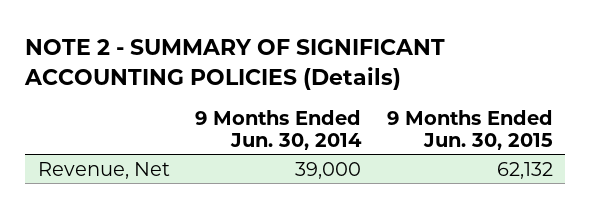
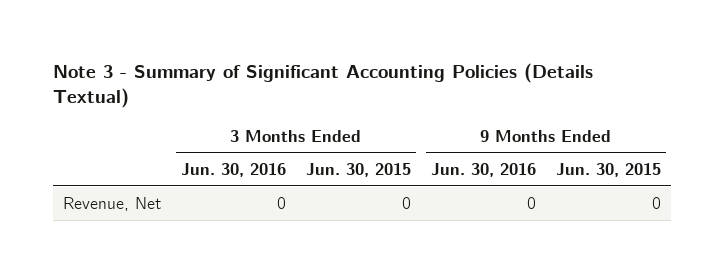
- NOTE 2 - SUMMARY OF SIGNIFICANT ACCOUNTING POLICIES (Details)
+ Note 3 - Summary of Significant Accounting Policies (Details Textual)
- | 9 Months Ended Jun. 30, 2014 | 9 Months Ended Jun. 30, 2015
+ | 3 Months Ended Jun. 30, 2016 | 3 Months Ended Jun. 30, 2015 | 9 Months Ended Jun. 30, 2016 | 9 Months Ended Jun. 30, 2015
- Revenue, Net | 39,000 | 62,132
+ Revenue, Net | 0 | 0 | 0 | 0

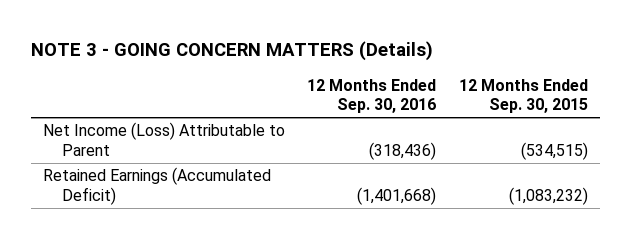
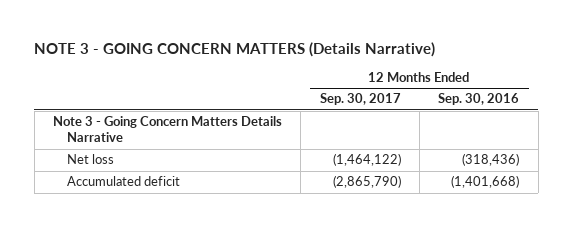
- NOTE 3 - GOING CONCERN MATTERS (Details)
+ NOTE 3 - GOING CONCERN MATTERS (Details Narrative)
- | 12 Months Ended Sep. 30, 2016 | 12 Months Ended Sep. 30, 2015
+ | 12 Months Ended Sep. 30, 2017 | 12 Months Ended Sep. 30, 2016
- Net Income (Loss) Attributable to Parent | (318,436) | (534,515)
- Retained Earnings (Accumulated Deficit) | (1,401,668) | (1,083,232)
+ Note 3 - Going Concern Matters Details Narrative
+ Net loss | (1,464,122) | (318,436)
+ Accumulated deficit | (2,865,790) | (1,401,668)

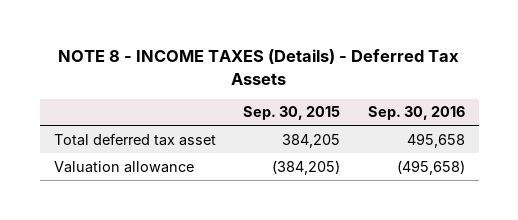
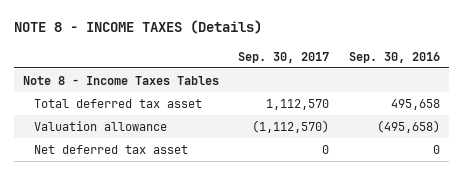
- NOTE 8 - INCOME TAXES (Details) - Deferred Tax Assets
+ NOTE 8 - INCOME TAXES (Details)
- | Sep. 30, 2015 | Sep. 30, 2016
+ | Sep. 30, 2017 | Sep. 30, 2016
+ Note 8 - Income Taxes Tables
+ Net deferred tax asset | 0 | 0

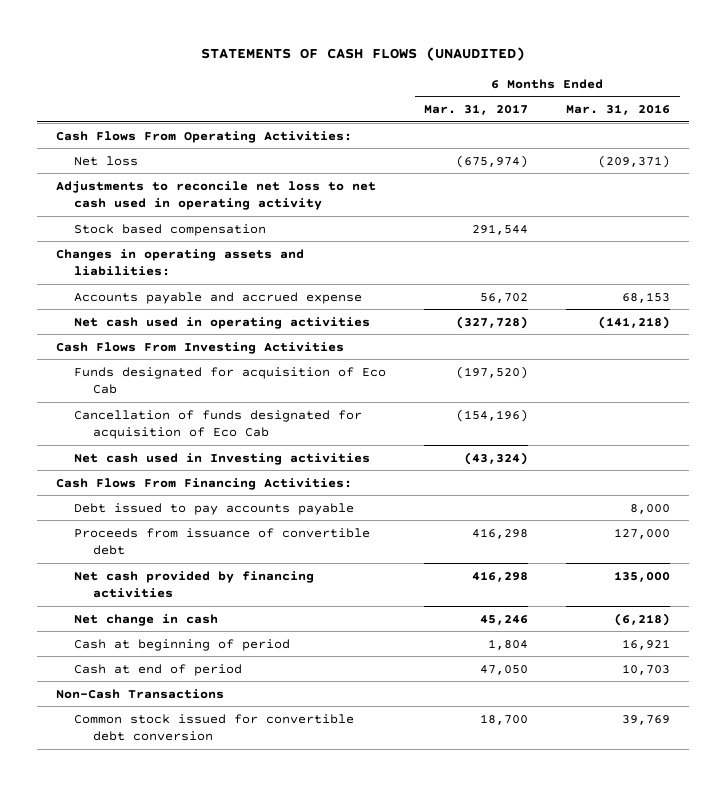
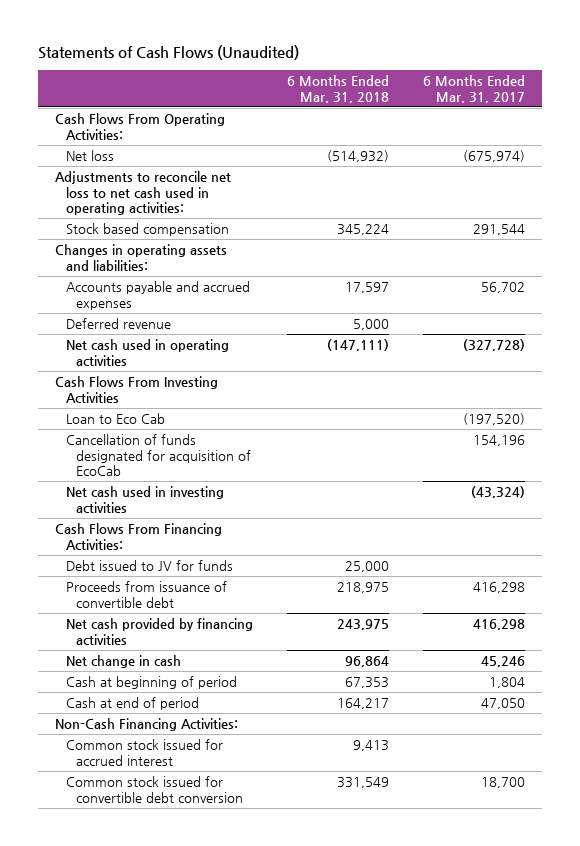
- STATEMENTS OF CASH FLOWS (UNAUDITED)
+ Statements of Cash Flows (Unaudited)
- | 6 Months Ended Mar. 31, 2017 | 6 Months Ended Mar. 31, 2016
+ | 6 Months Ended Mar. 31, 2018 | 6 Months Ended Mar. 31, 2017
- Adjustments to reconcile net loss to net cash used in operating activity
+ Adjustments to reconcile net loss to net cash used in operating activities:
- Accounts payable and accrued expense | 56,702 | 68,153
+ Accounts payable and accrued expenses | 17,597 | 56,702
+ Deferred revenue | 5,000 |
- Funds designated for acquisition of Eco Cab | (197,520) |
- Cancellation of funds designated for acquisition of Eco Cab | (154,196) |
- Net cash used in Investing activities | (43,324) |
+ Loan to Eco Cab | | (197,520)
+ Cancellation of funds designated for acquisition of EcoCab | | 154,196
+ Net cash used in investing activities | | (43,324)
- Debt issued to pay accounts payable | | 8,000
+ Debt issued to JV for funds | 25,000 |
- Non-Cash Transactions
+ Non-Cash Financing Activities:
+ Common stock issued for accrued interest | 9,413 |

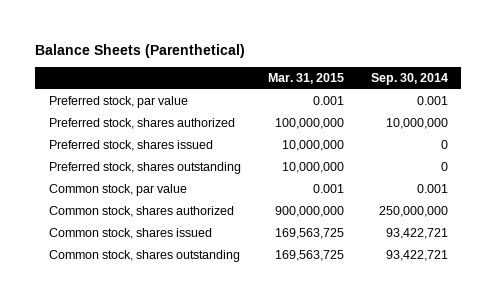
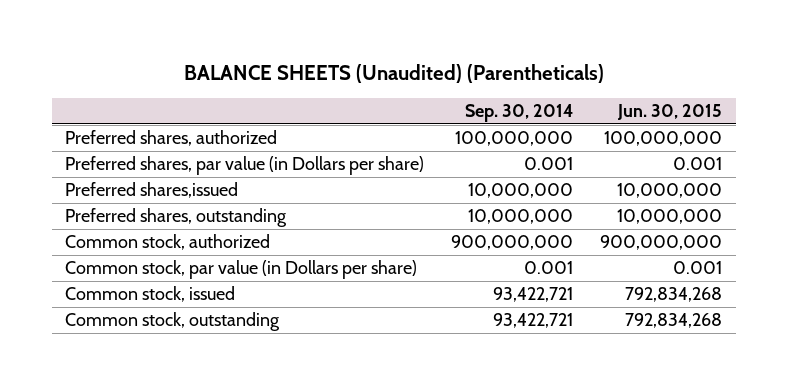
- Balance Sheets (Parenthetical)
+ BALANCE SHEETS (Unaudited) (Parentheticals)
- | Mar. 31, 2015 | Sep. 30, 2014
+ | Sep. 30, 2014 | Jun. 30, 2015
- Preferred stock, par value | 0.001 | 0.001
- Preferred stock, shares authorized | 100,000,000 | 10,000,000
- Preferred stock, shares issued | 10,000,000 | 0
- Preferred stock, shares outstanding | 10,000,000 | 0
- Common stock, par value | 0.001 | 0.001
- Common stock, shares authorized | 900,000,000 | 250,000,000
- Common stock, shares issued | 169,563,725 | 93,422,721
- Common stock, shares outstanding | 169,563,725 | 93,422,721
+ Preferred shares, authorized | 100,000,000 | 100,000,000
+ Preferred shares, par value (in Dollars per share) | 0.001 | 0.001
+ Preferred shares,issued | 10,000,000 | 10,000,000
+ Preferred shares, outstanding | 10,000,000 | 10,000,000
+ Common stock, authorized | 900,000,000 | 900,000,000
+ Common stock, par value (in Dollars per share) | 0.001 | 0.001
+ Common stock, issued | 93,422,721 | 792,834,268
+ Common stock, outstanding | 93,422,721 | 792,834,268

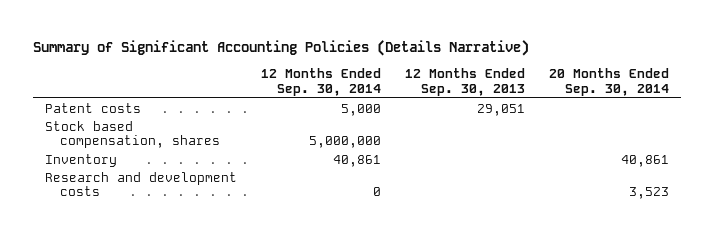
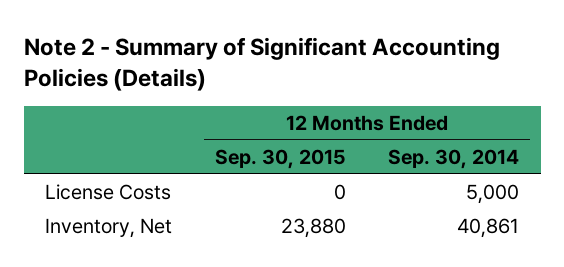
- Summary of Significant Accounting Policies (Details Narrative)
+ Note 2 - Summary of Significant Accounting Policies (Details)
- | 12 Months Ended Sep. 30, 2014 | 12 Months Ended Sep. 30, 2013 | 20 Months Ended Sep. 30, 2014
+ | 12 Months Ended Sep. 30, 2015 | 12 Months Ended Sep. 30, 2014
- Patent costs | 5,000 | 29,051 |
- Stock based compensation, shares | 5,000,000 | |
- Inventory | 40,861 | | 40,861
- Research and development costs | 0 | | 3,523
+ License Costs | 0 | 5,000
+ Inventory, Net | 23,880 | 40,861

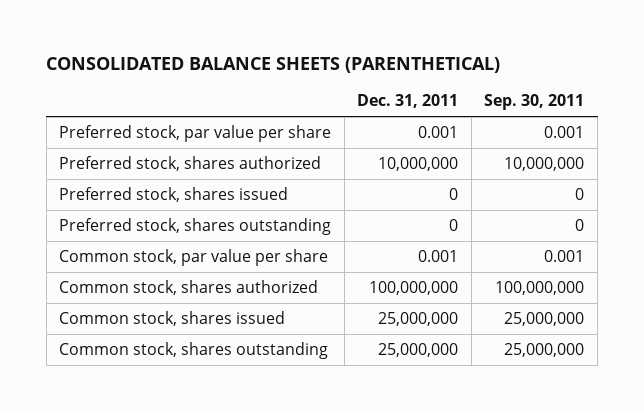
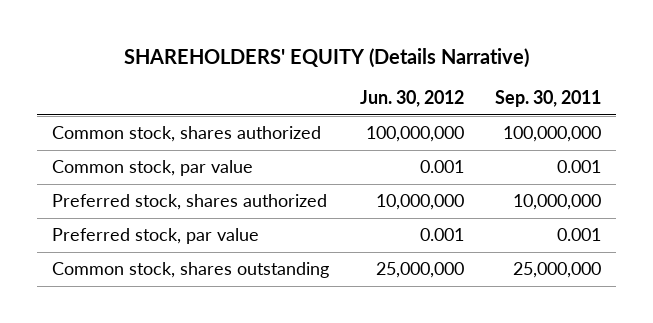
- CONSOLIDATED BALANCE SHEETS (PARENTHETICAL)
+ SHAREHOLDERS' EQUITY (Details Narrative)
- | Dec. 31, 2011 | Sep. 30, 2011
+ | Jun. 30, 2012 | Sep. 30, 2011
- Preferred stock, par value per share | 0.001 | 0.001
- Preferred stock, shares issued | 0 | 0
- Preferred stock, shares outstanding | 0 | 0
- Common stock, par value per share | 0.001 | 0.001
- Common stock, shares issued | 25,000,000 | 25,000,000
+ Common stock, par value | 0.001 | 0.001
moved down: Preferred stock, shares authorized | 10,000,000 | 10,000,000
+ Preferred stock, par value | 0.001 | 0.001

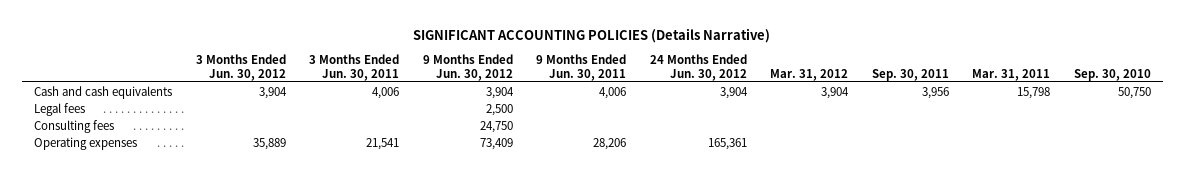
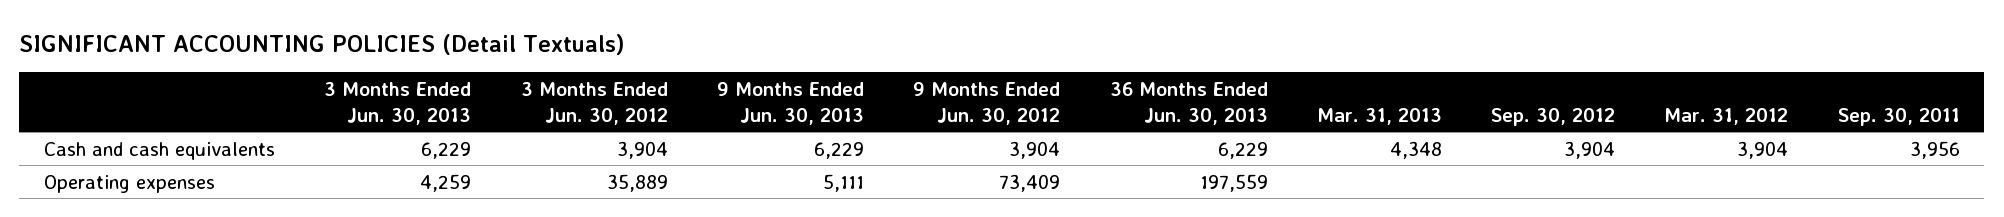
- SIGNIFICANT ACCOUNTING POLICIES (Details Narrative)
+ SIGNIFICANT ACCOUNTING POLICIES (Detail Textuals)
- | 3 Months Ended Jun. 30, 2012 | 3 Months Ended Jun. 30, 2011 | 9 Months Ended Jun. 30, 2012 | 9 Months Ended Jun. 30, 2011 | 24 Months Ended Jun. 30, 2012 | Mar. 31, 2012 | Sep. 30, 2011 | Mar. 31, 2011 | Sep. 30, 2010
+ | 3 Months Ended Jun. 30, 2013 | 3 Months Ended Jun. 30, 2012 | 9 Months Ended Jun. 30, 2013 | 9 Months Ended Jun. 30, 2012 | 36 Months Ended Jun. 30, 2013 | Mar. 31, 2013 | Sep. 30, 2012 | Mar. 31, 2012 | Sep. 30, 2011
- Legal fees | | | 2,500 | | | | | |
- Consulting fees | | | 24,750 | | | | | |

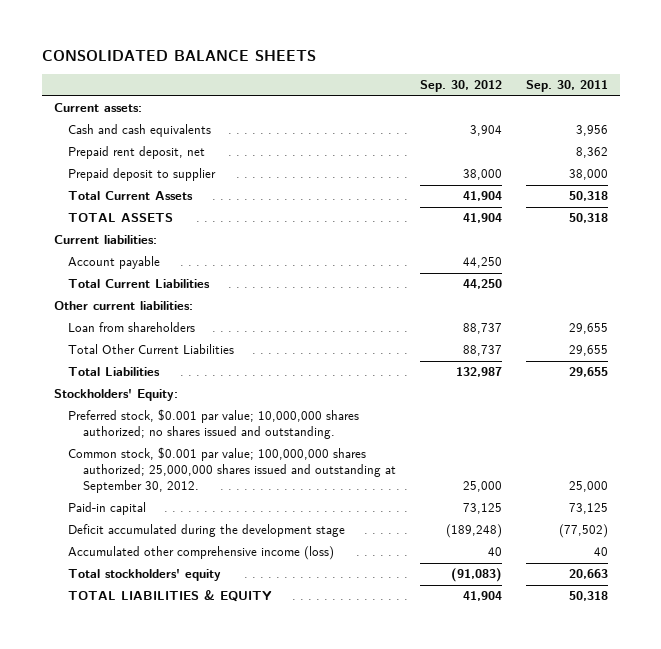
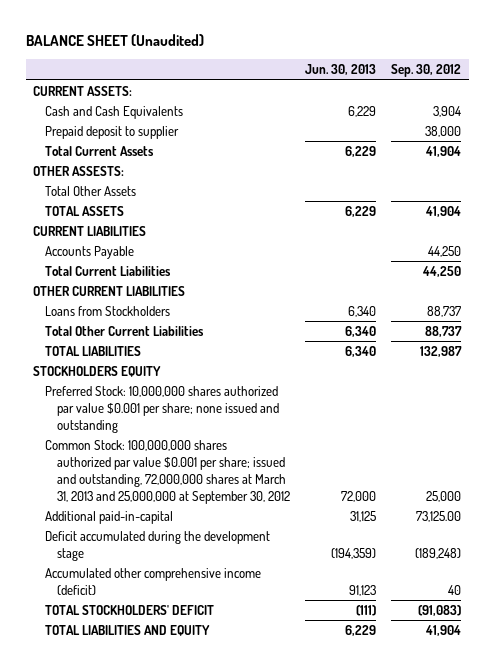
- CONSOLIDATED BALANCE SHEETS
+ BALANCE SHEET (Unaudited)
- | Sep. 30, 2012 | Sep. 30, 2011
+ | Jun. 30, 2013 | Sep. 30, 2012
- Current assets:
- Cash and cash equivalents | 3,904 | 3,956
- Prepaid rent deposit, net | | 8,362
+ CURRENT ASSETS:
+ Cash and Cash Equivalents | 6,229 | 3,904
+ OTHER ASSESTS:
+ Total Other Assets
- Current liabilities:
- Account payable | 44,250 |
+ CURRENT LIABILITIES
+ Accounts Payable | | 44,250
- Other current liabilities:
- Loan from shareholders | 88,737 | 29,655
+ OTHER CURRENT LIABILITIES
+ Loans from Stockholders | 6,340 | 88,737
- Total Liabilities | 132,987 | 29,655
- Stockholders' Equity:
- Preferred stock, $0.001 par value; 10,000,000 shares authorized; no shares issued and outstanding.
- Common stock, $0.001 par value; 100,000,000 shares authorized; 25,000,000 shares issued and outstanding at September 30, 2012. | 25,000 | 25,000
- Paid-in capital | 73,125 | 73,125
+ TOTAL LIABILITIES | 6,340 | 132,987
+ STOCKHOLDERS EQUITY
+ Preferred Stock: 10,000,000 shares authorized par value $0.001 per share; none issued and outstanding
+ Common Stock: 100,000,000 shares authorized par value $0.001 per share; issued and outstanding, 72,000,000 shares at March 31, 2013 and 25,000,000 at September 30, 2012 | 72,000 | 25,000
+ Additional paid-in-capital | 31,125 | 73,125.00
- Accumulated other comprehensive income (loss) | 40 | 40
- Total stockholders' equity | (91,083) | 20,663
- TOTAL LIABILITIES & EQUITY | 41,904 | 50,318
+ Accumulated other comprehensive income (deficit) | 91,123 | 40
+ TOTAL STOCKHOLDERS' DEFICIT | (111) | (91,083)
+ TOTAL LIABILITIES AND EQUITY | 6,229 | 41,904

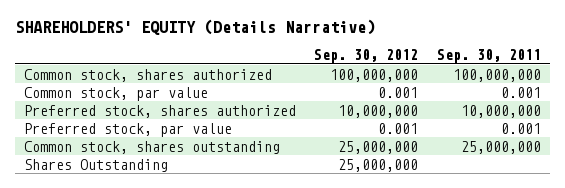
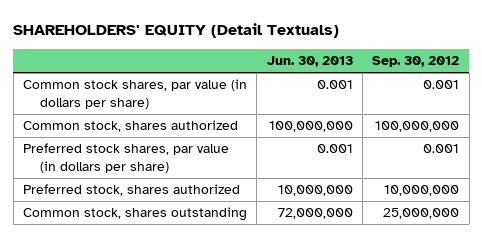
- SHAREHOLDERS' EQUITY (Details Narrative)
+ SHAREHOLDERS' EQUITY (Detail Textuals)
- | Sep. 30, 2012 | Sep. 30, 2011
+ | Jun. 30, 2013 | Sep. 30, 2012
+ Common stock shares, par value (in dollars per share) | 0.001 | 0.001
- Common stock, par value | 0.001 | 0.001
+ Preferred stock shares, par value (in dollars per share) | 0.001 | 0.001
- Preferred stock, par value | 0.001 | 0.001
- Shares Outstanding | 25,000,000 |

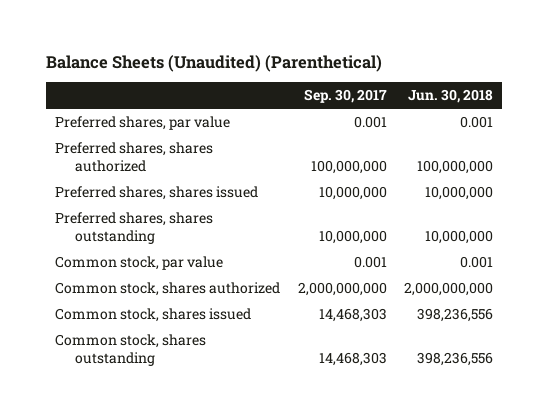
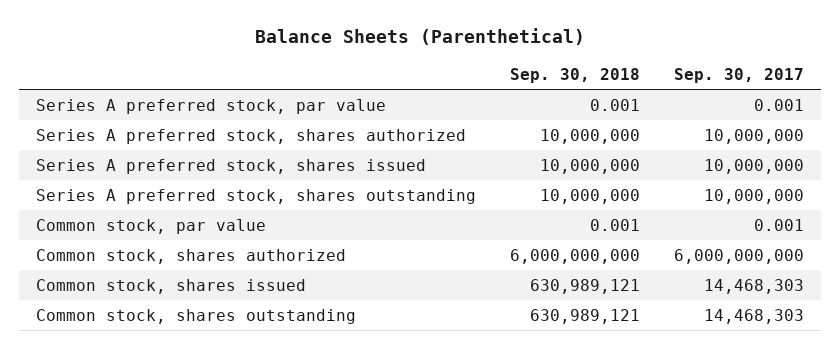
- Balance Sheets (Unaudited) (Parenthetical)
+ Balance Sheets (Parenthetical)
- | Sep. 30, 2017 | Jun. 30, 2018
+ | Sep. 30, 2018 | Sep. 30, 2017
- Preferred shares, par value | 0.001 | 0.001
- Preferred shares, shares authorized | 100,000,000 | 100,000,000
- Preferred shares, shares issued | 10,000,000 | 10,000,000
- Preferred shares, shares outstanding | 10,000,000 | 10,000,000
+ Series A preferred stock, par value | 0.001 | 0.001
+ Series A preferred stock, shares authorized | 10,000,000 | 10,000,000
+ Series A preferred stock, shares issued | 10,000,000 | 10,000,000
+ Series A preferred stock, shares outstanding | 10,000,000 | 10,000,000
- Common stock, shares authorized | 2,000,000,000 | 2,000,000,000
+ Common stock, shares authorized | 6,000,000,000 | 6,000,000,000

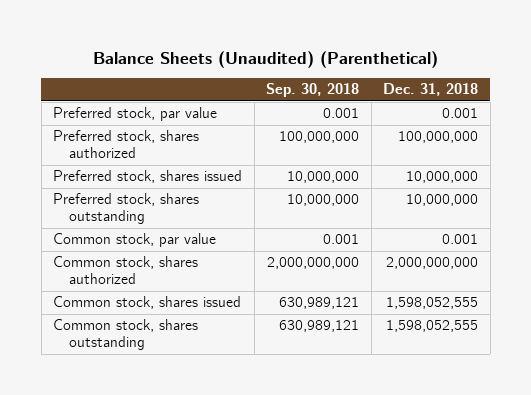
- Balance Sheets (Parenthetical)
+ Balance Sheets (Unaudited) (Parenthetical)
- | Sep. 30, 2018 | Sep. 30, 2017
+ | Sep. 30, 2018 | Dec. 31, 2018
- Series A preferred stock, par value | 0.001 | 0.001
- Series A preferred stock, shares authorized | 10,000,000 | 10,000,000
- Series A preferred stock, shares issued | 10,000,000 | 10,000,000
- Series A preferred stock, shares outstanding | 10,000,000 | 10,000,000
+ Preferred stock, par value | 0.001 | 0.001
+ Preferred stock, shares authorized | 100,000,000 | 100,000,000
+ Preferred stock, shares issued | 10,000,000 | 10,000,000
+ Preferred stock, shares outstanding | 10,000,000 | 10,000,000
- Common stock, shares authorized | 6,000,000,000 | 6,000,000,000
+ Common stock, shares authorized | 2,000,000,000 | 2,000,000,000

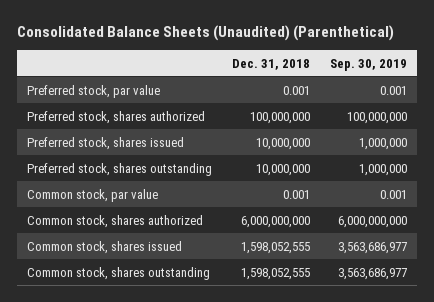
- Balance Sheets (Unaudited) (Parenthetical)
+ Consolidated Balance Sheets (Unaudited) (Parenthetical)
- | Sep. 30, 2018 | Dec. 31, 2018
+ | Dec. 31, 2018 | Sep. 30, 2019
- Common stock, shares authorized | 2,000,000,000 | 2,000,000,000
+ Common stock, shares authorized | 6,000,000,000 | 6,000,000,000

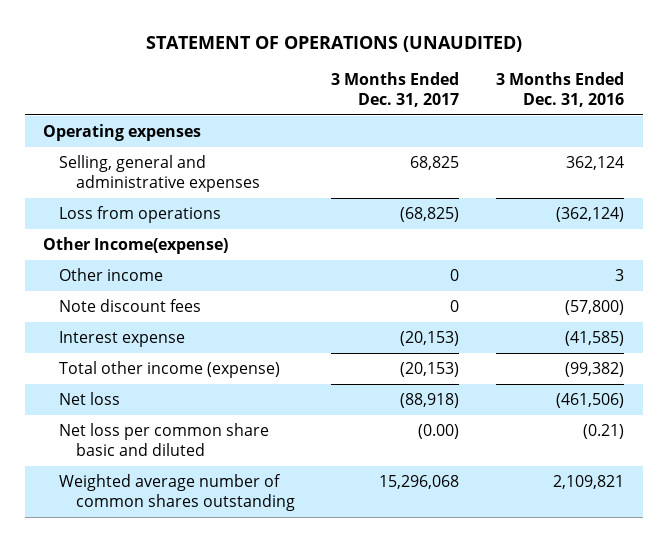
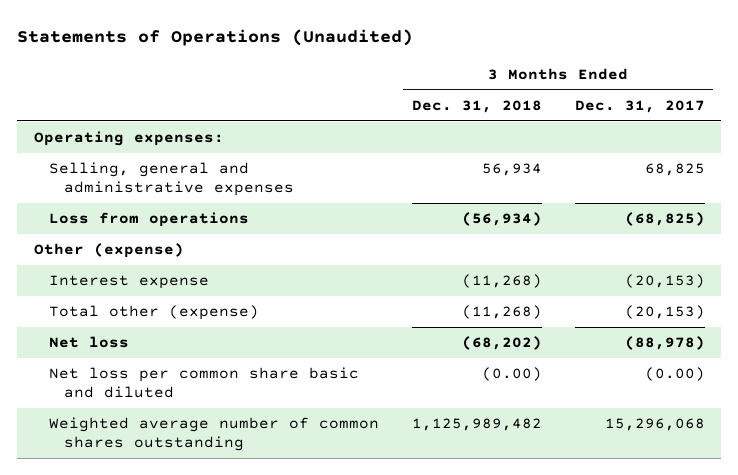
- STATEMENT OF OPERATIONS (UNAUDITED)
+ Statements of Operations (Unaudited)
- | 3 Months Ended Dec. 31, 2017 | 3 Months Ended Dec. 31, 2016
+ | 3 Months Ended Dec. 31, 2018 | 3 Months Ended Dec. 31, 2017
- Operating expenses
+ Operating expenses:
- Other Income(expense)
- Other income | 0 | 3
- Note discount fees | 0 | (57,800)
+ Other (expense)
- Total other income (expense) | (20,153) | (99,382)
- Net loss | (88,918) | (461,506)
+ Total other (expense) | (11,268) | (20,153)
+ Net loss | (68,202) | (88,978)

